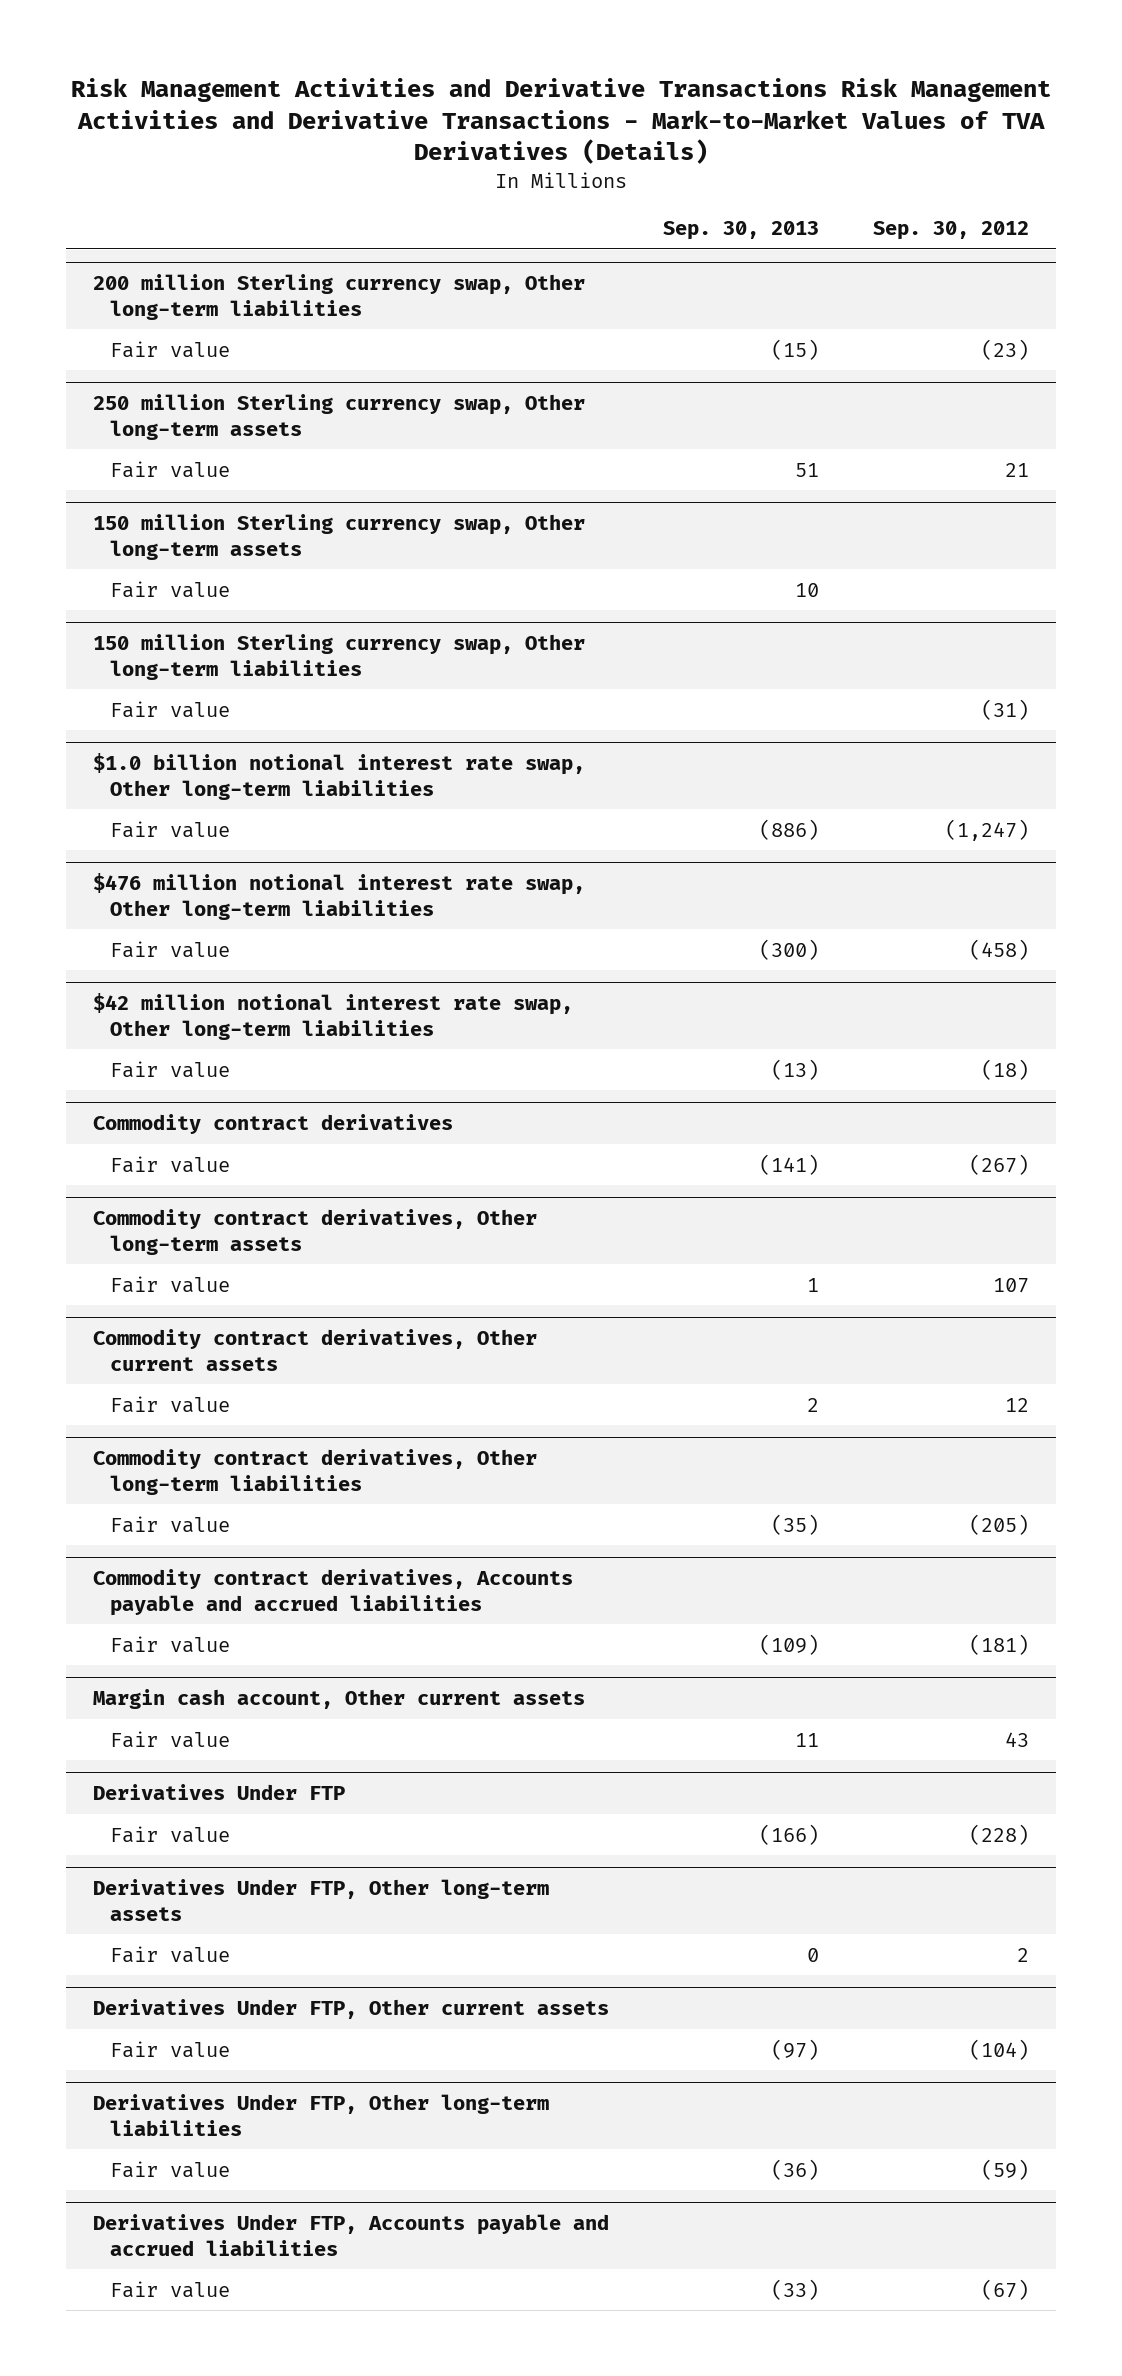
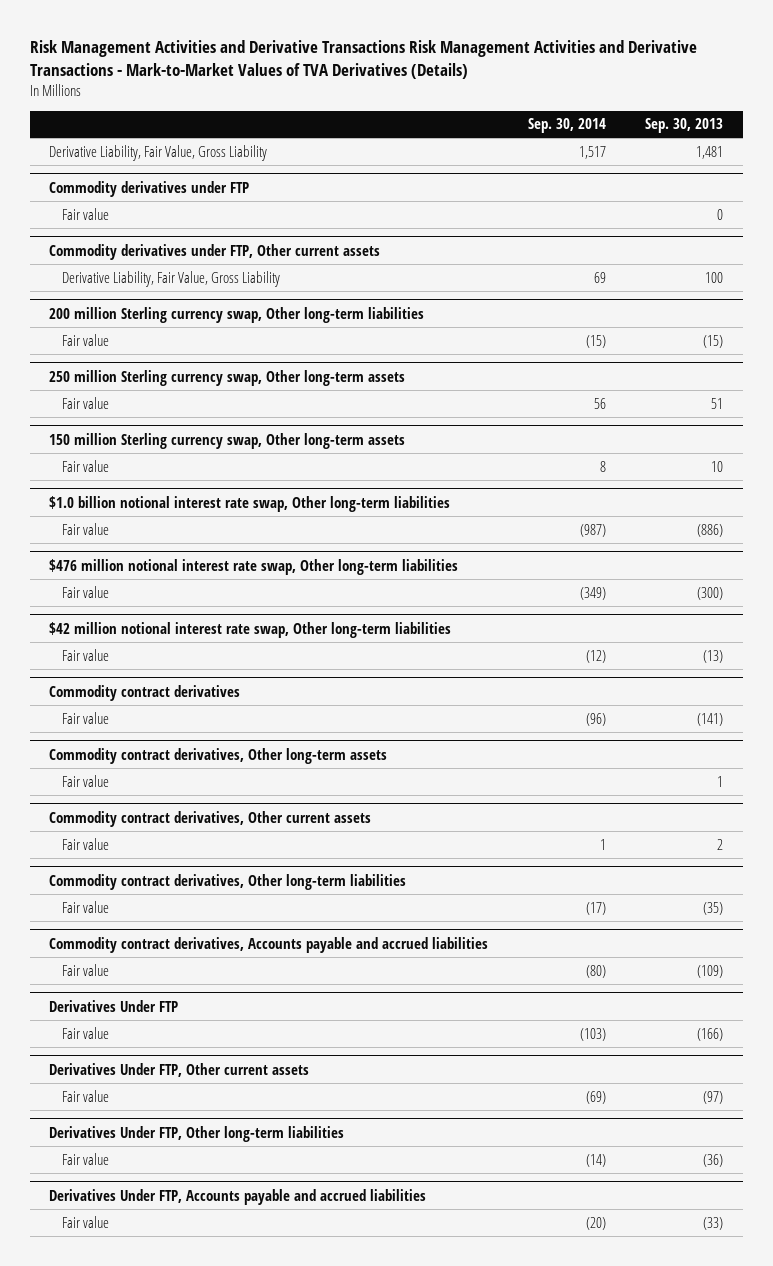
- | Sep. 30, 2013 | Sep. 30, 2012
+ | Sep. 30, 2014 | Sep. 30, 2013
+ Derivative Liability, Fair Value, Gross Liability | 1,517 | 1,481
+ Commodity derivatives under FTP
+ Fair value | | 0
+ Commodity derivatives under FTP, Other current assets
+ Derivative Liability, Fair Value, Gross Liability | 69 | 100
- 150 million Sterling currency swap, Other long-term liabilities
- Fair value | | (31)
- Margin cash account, Other current assets
- Fair value | 11 | 43
- Derivatives Under FTP, Other long-term assets
- Fair value | 0 | 2

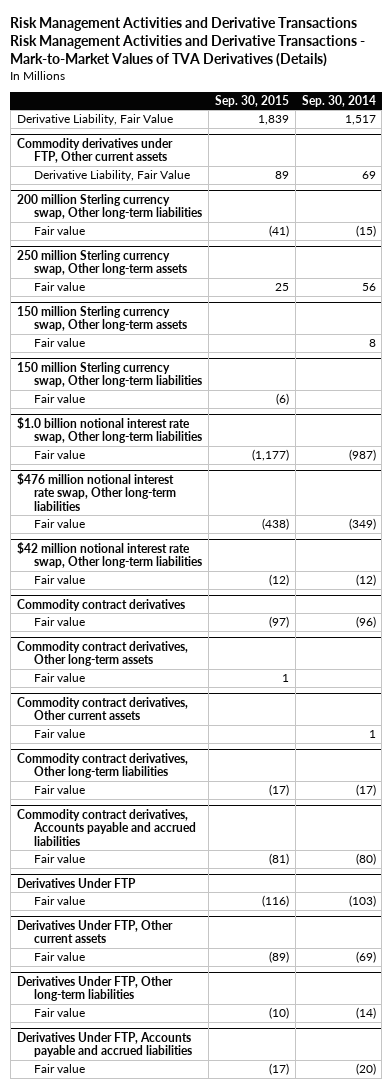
- | Sep. 30, 2014 | Sep. 30, 2013
+ | Sep. 30, 2015 | Sep. 30, 2014
- Derivative Liability, Fair Value, Gross Liability | 1,517 | 1,481
- Commodity derivatives under FTP
- Fair value | | 0
+ Derivative Liability, Fair Value | 1,839 | 1,517
@ Commodity derivatives under FTP, Other current assets
- Derivative Liability, Fair Value, Gross Liability | 69 | 100
+ Derivative Liability, Fair Value | 89 | 69
+ 150 million Sterling currency swap, Other long-term liabilities
+ Fair value | (6) |

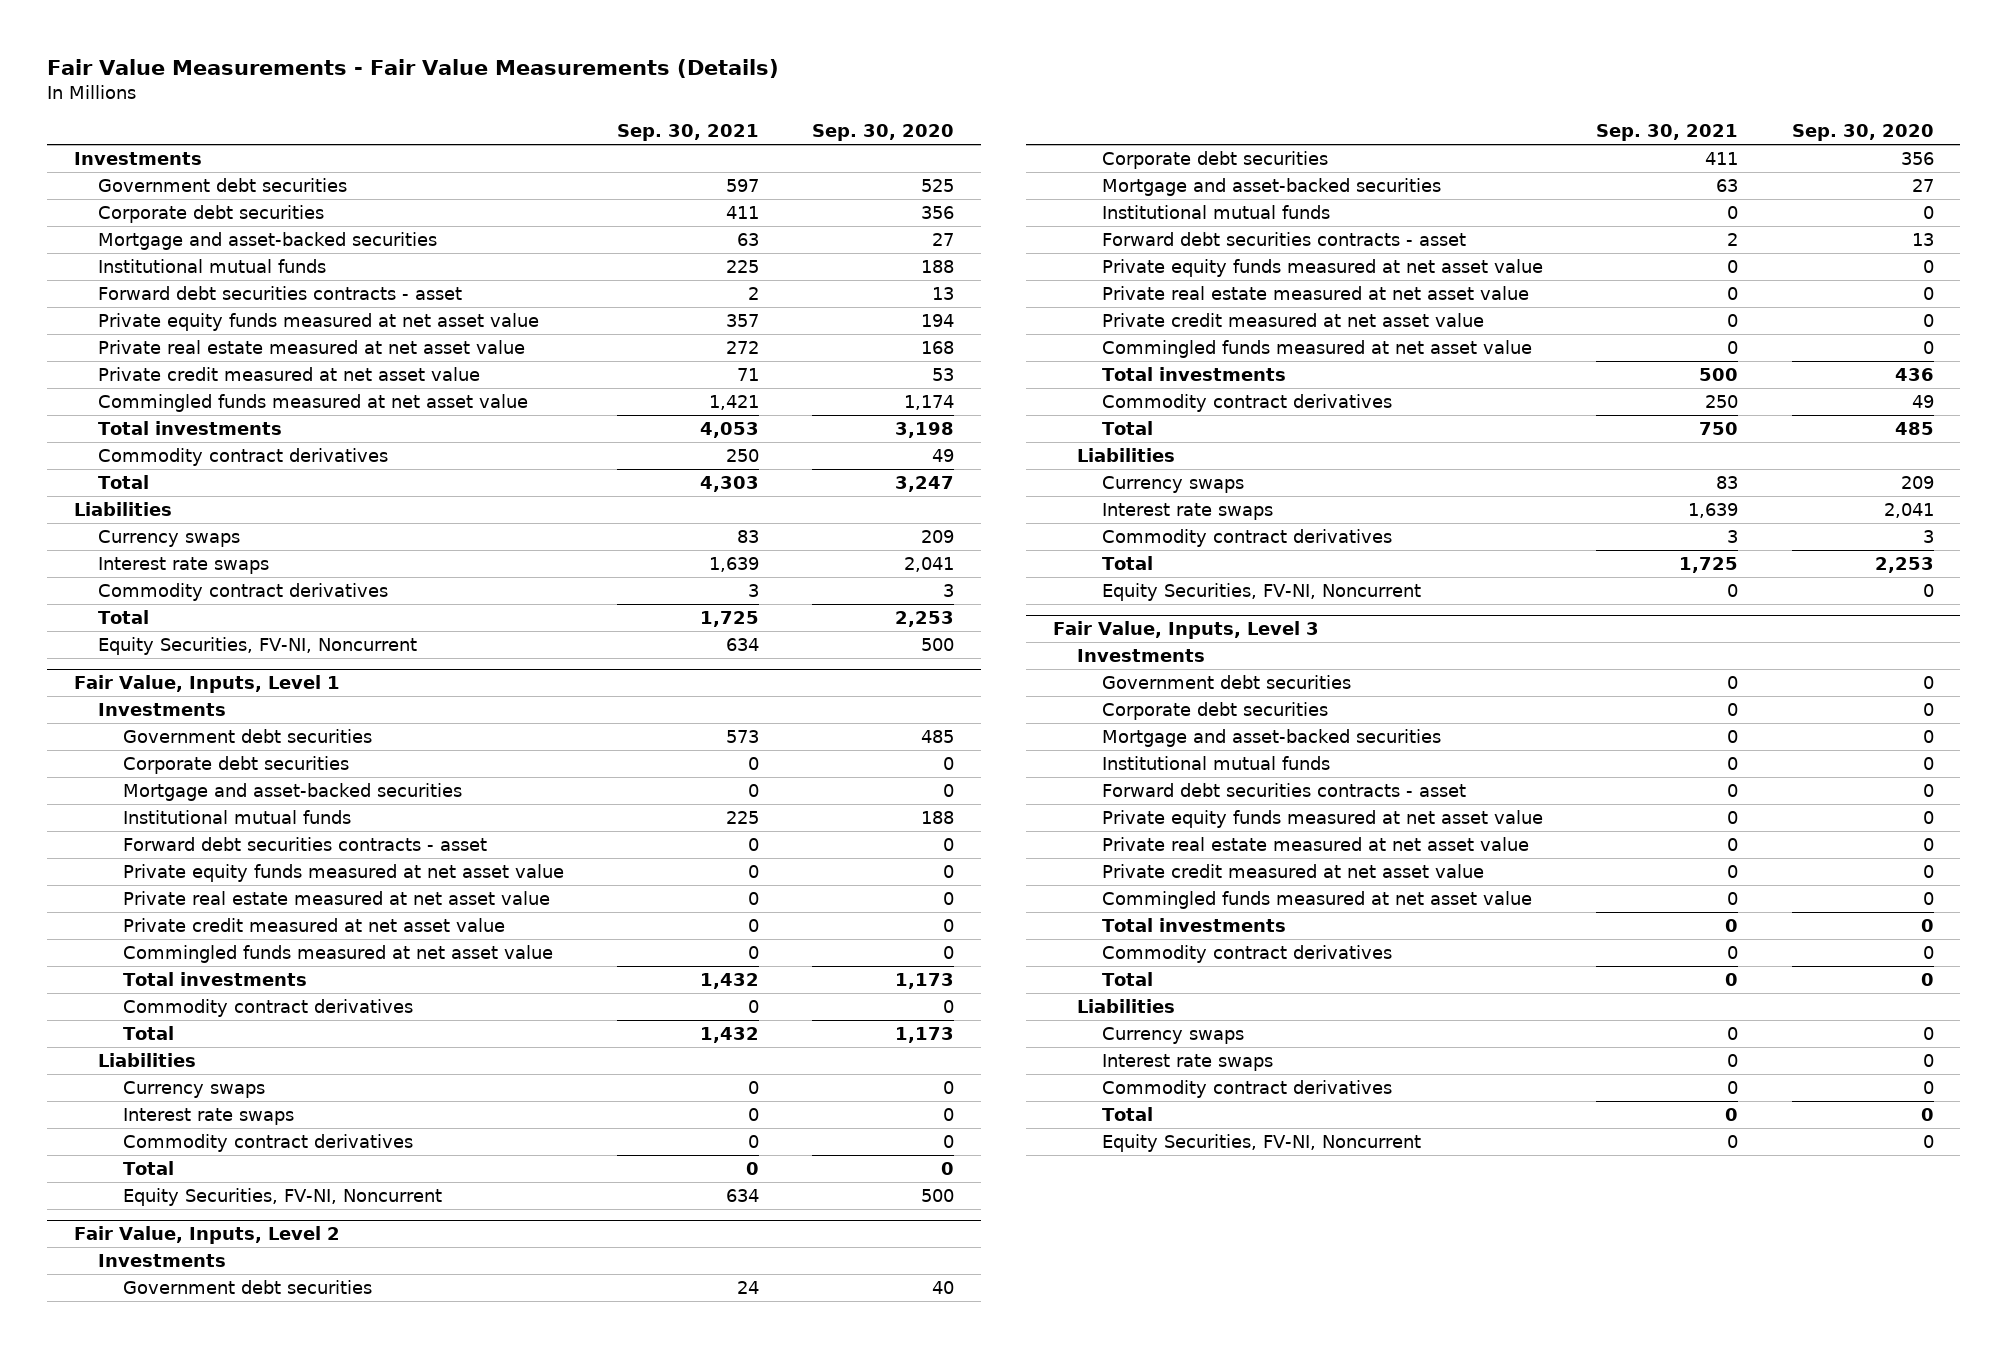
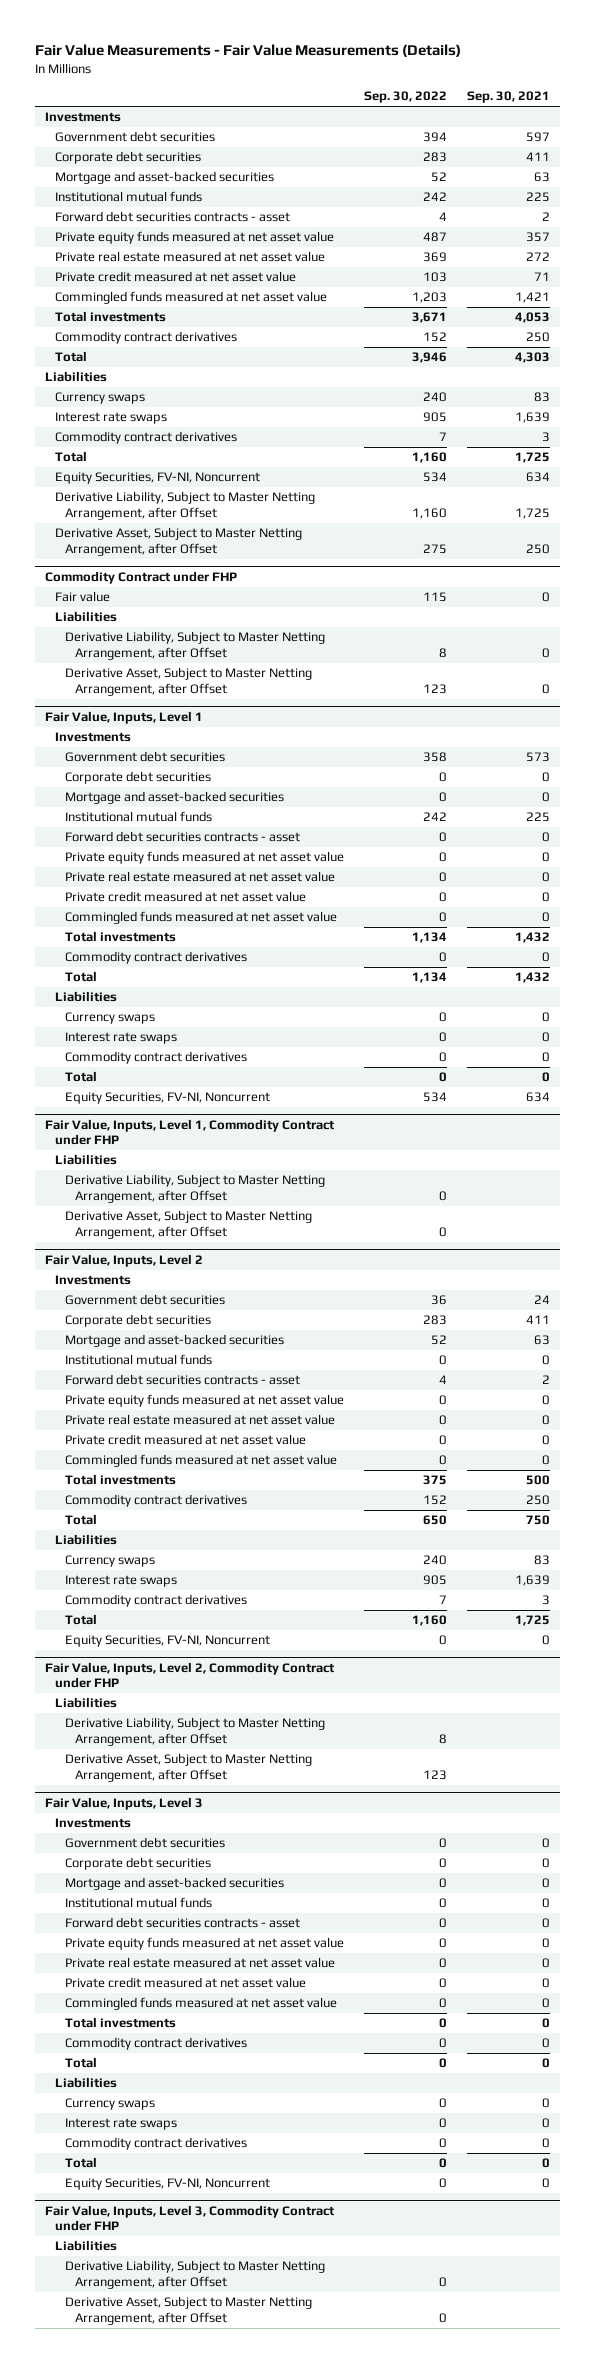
- | Sep. 30, 2021 | Sep. 30, 2020
+ | Sep. 30, 2022 | Sep. 30, 2021
+ Derivative Liability, Subject to Master Netting Arrangement, after Offset | 1,160 | 1,725
+ Derivative Asset, Subject to Master Netting Arrangement, after Offset | 275 | 250
+ Commodity Contract under FHP
+ Fair value | 115 | 0
+ Liabilities
+ Derivative Liability, Subject to Master Netting Arrangement, after Offset | 8 | 0
+ Derivative Asset, Subject to Master Netting Arrangement, after Offset | 123 | 0
+ Fair Value, Inputs, Level 1, Commodity Contract under FHP
+ Liabilities
+ Derivative Liability, Subject to Master Netting Arrangement, after Offset | 0 |
+ Derivative Asset, Subject to Master Netting Arrangement, after Offset | 0 |
+ Fair Value, Inputs, Level 2, Commodity Contract under FHP
+ Liabilities
+ Derivative Liability, Subject to Master Netting Arrangement, after Offset | 8 |
+ Derivative Asset, Subject to Master Netting Arrangement, after Offset | 123 |
+ Fair Value, Inputs, Level 3, Commodity Contract under FHP
+ Liabilities
+ Derivative Liability, Subject to Master Netting Arrangement, after Offset | 0 |
+ Derivative Asset, Subject to Master Netting Arrangement, after Offset | 0 |

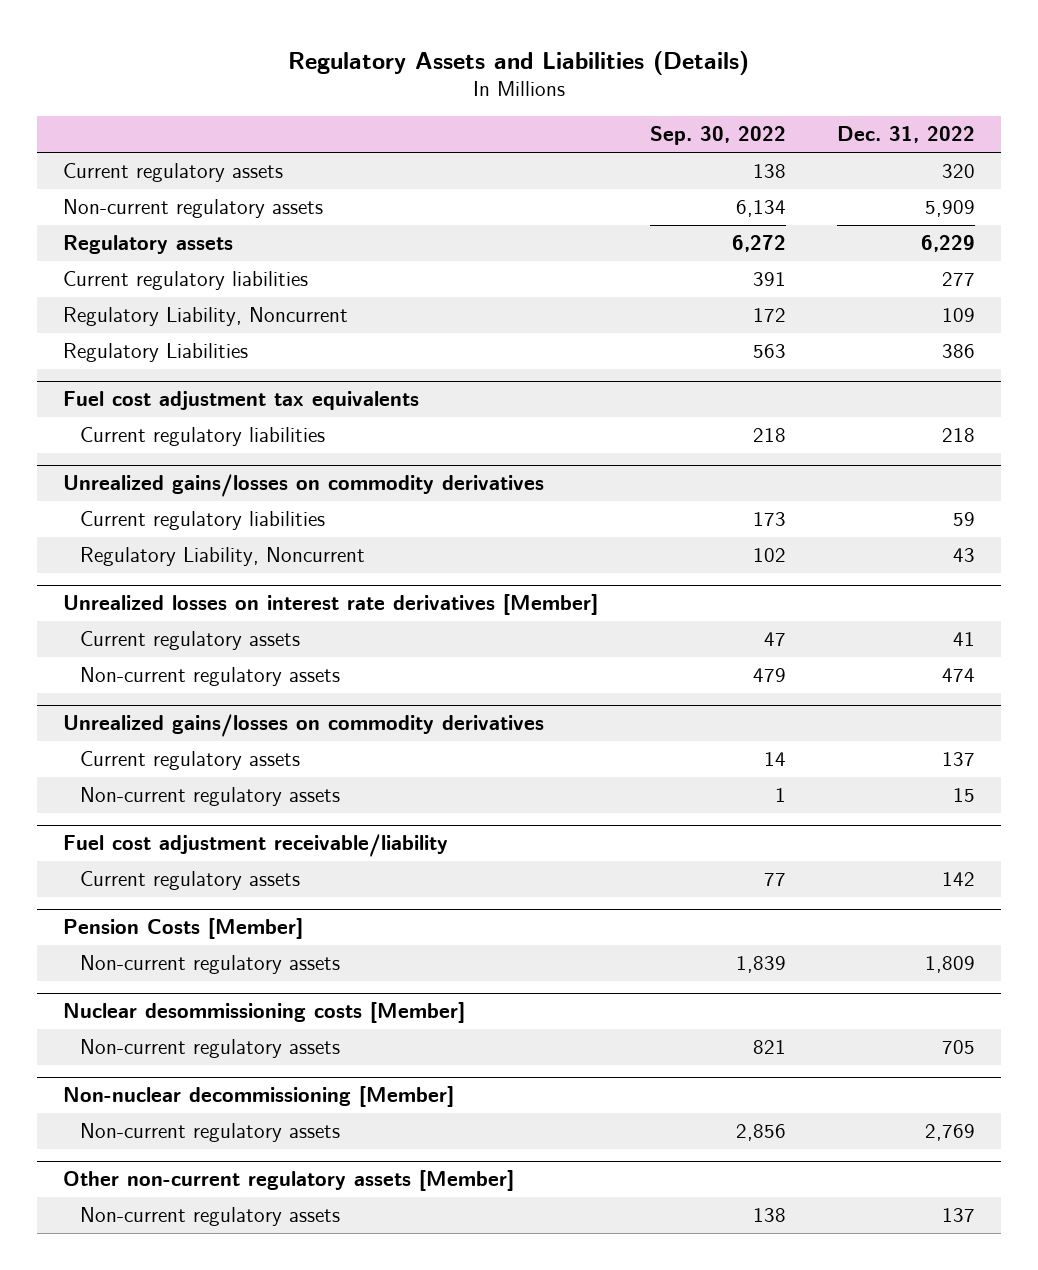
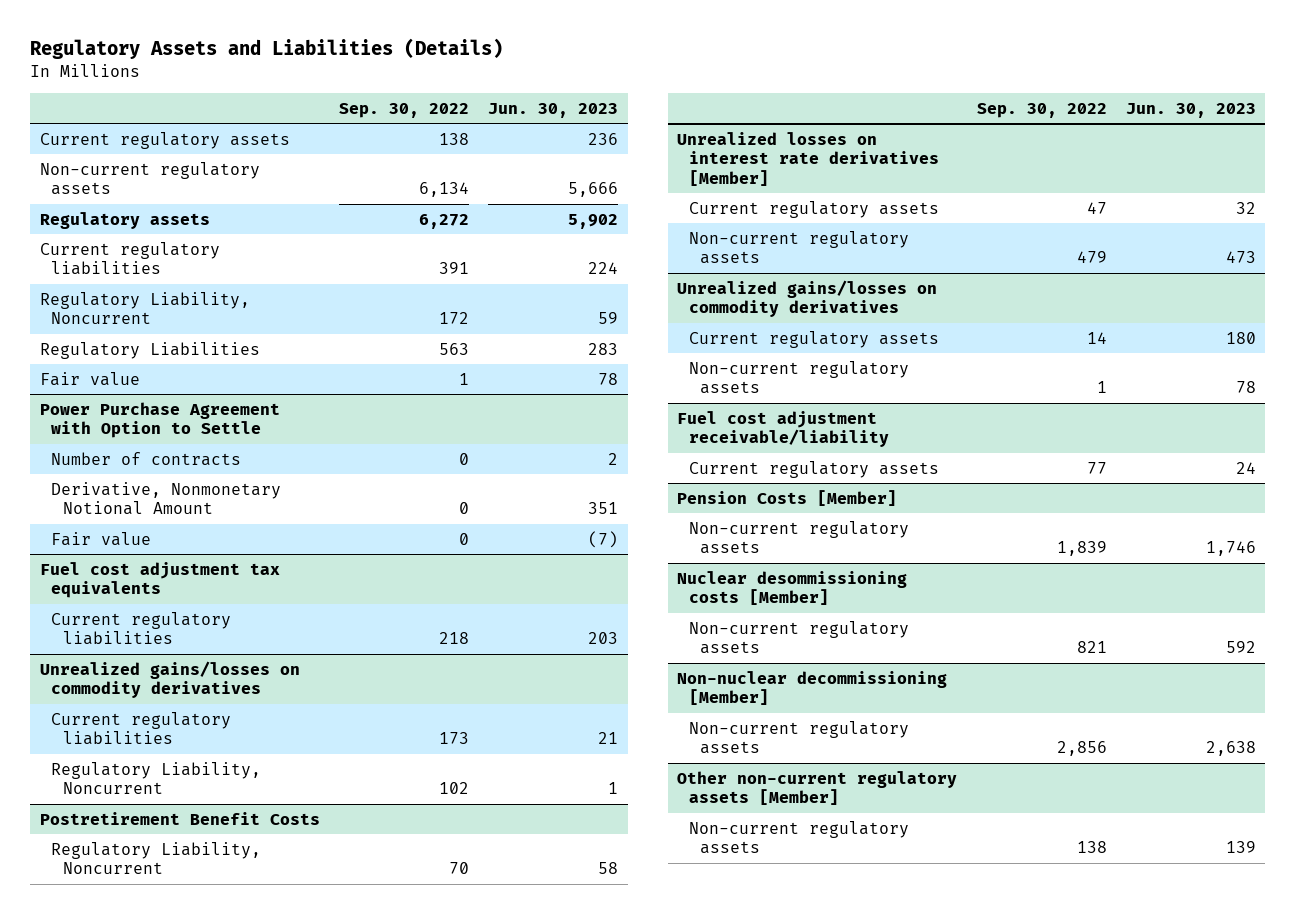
- | Sep. 30, 2022 | Dec. 31, 2022
+ | Sep. 30, 2022 | Jun. 30, 2023
+ Fair value | 1 | 78
+ Power Purchase Agreement with Option to Settle
+ Number of contracts | 0 | 2
+ Derivative, Nonmonetary Notional Amount | 0 | 351
+ Fair value | 0 | (7)
+ Postretirement Benefit Costs
+ Regulatory Liability, Noncurrent | 70 | 58

